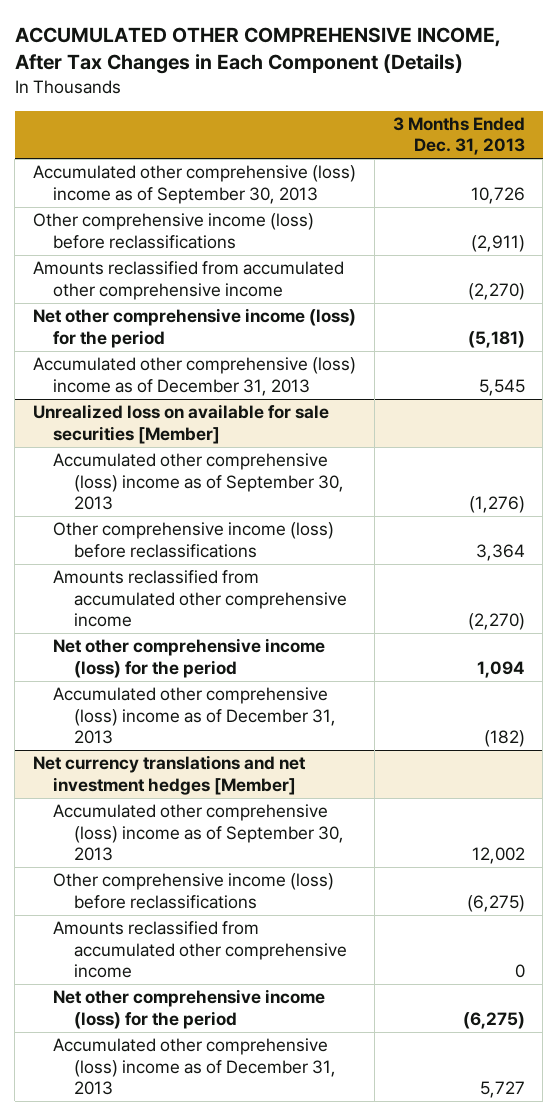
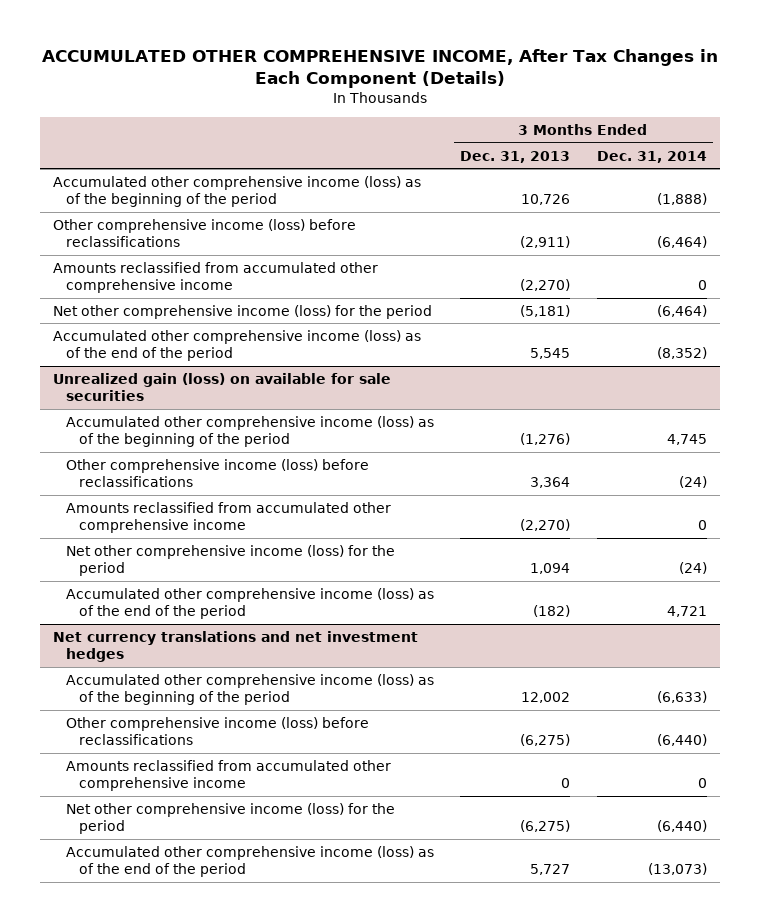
- | 3 Months Ended Dec. 31, 2013
+ | 3 Months Ended Dec. 31, 2013 | 3 Months Ended Dec. 31, 2014
- Accumulated other comprehensive (loss) income as of September 30, 2013 | 10,726
+ Accumulated other comprehensive income (loss) as of the beginning of the period | 10,726 | (1,888)
- Accumulated other comprehensive (loss) income as of December 31, 2013 | 5,545
- Unrealized loss on available for sale securities [Member]
- Accumulated other comprehensive (loss) income as of September 30, 2013 | (1,276)
+ Accumulated other comprehensive income (loss) as of the end of the period | 5,545 | (8,352)
+ Unrealized gain (loss) on available for sale securities
+ Accumulated other comprehensive income (loss) as of the beginning of the period | (1,276) | 4,745
- Accumulated other comprehensive (loss) income as of December 31, 2013 | (182)
- Net currency translations and net investment hedges [Member]
- Accumulated other comprehensive (loss) income as of September 30, 2013 | 12,002
+ Accumulated other comprehensive income (loss) as of the end of the period | (182) | 4,721
+ Net currency translations and net investment hedges
+ Accumulated other comprehensive income (loss) as of the beginning of the period | 12,002 | (6,633)
- Accumulated other comprehensive (loss) income as of December 31, 2013 | 5,727
+ Accumulated other comprehensive income (loss) as of the end of the period | 5,727 | (13,073)

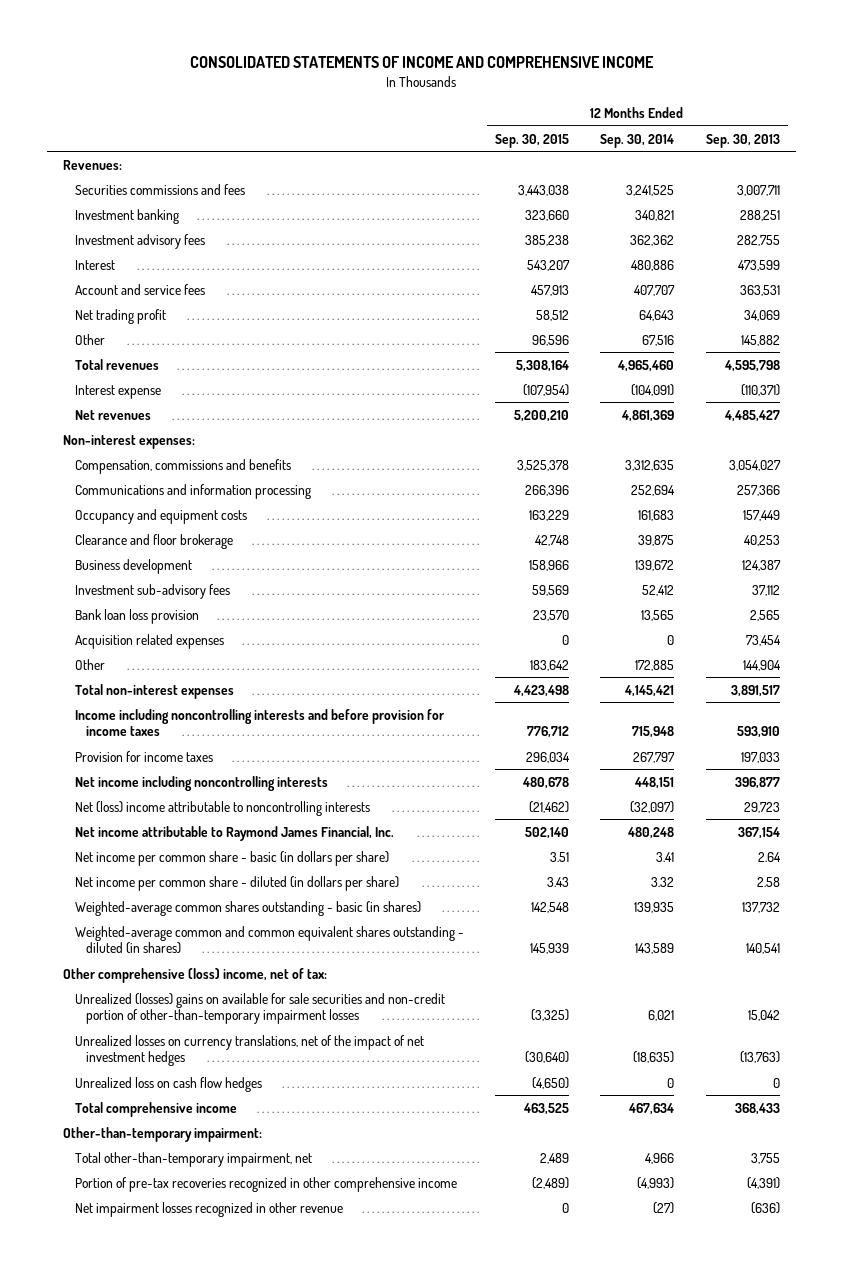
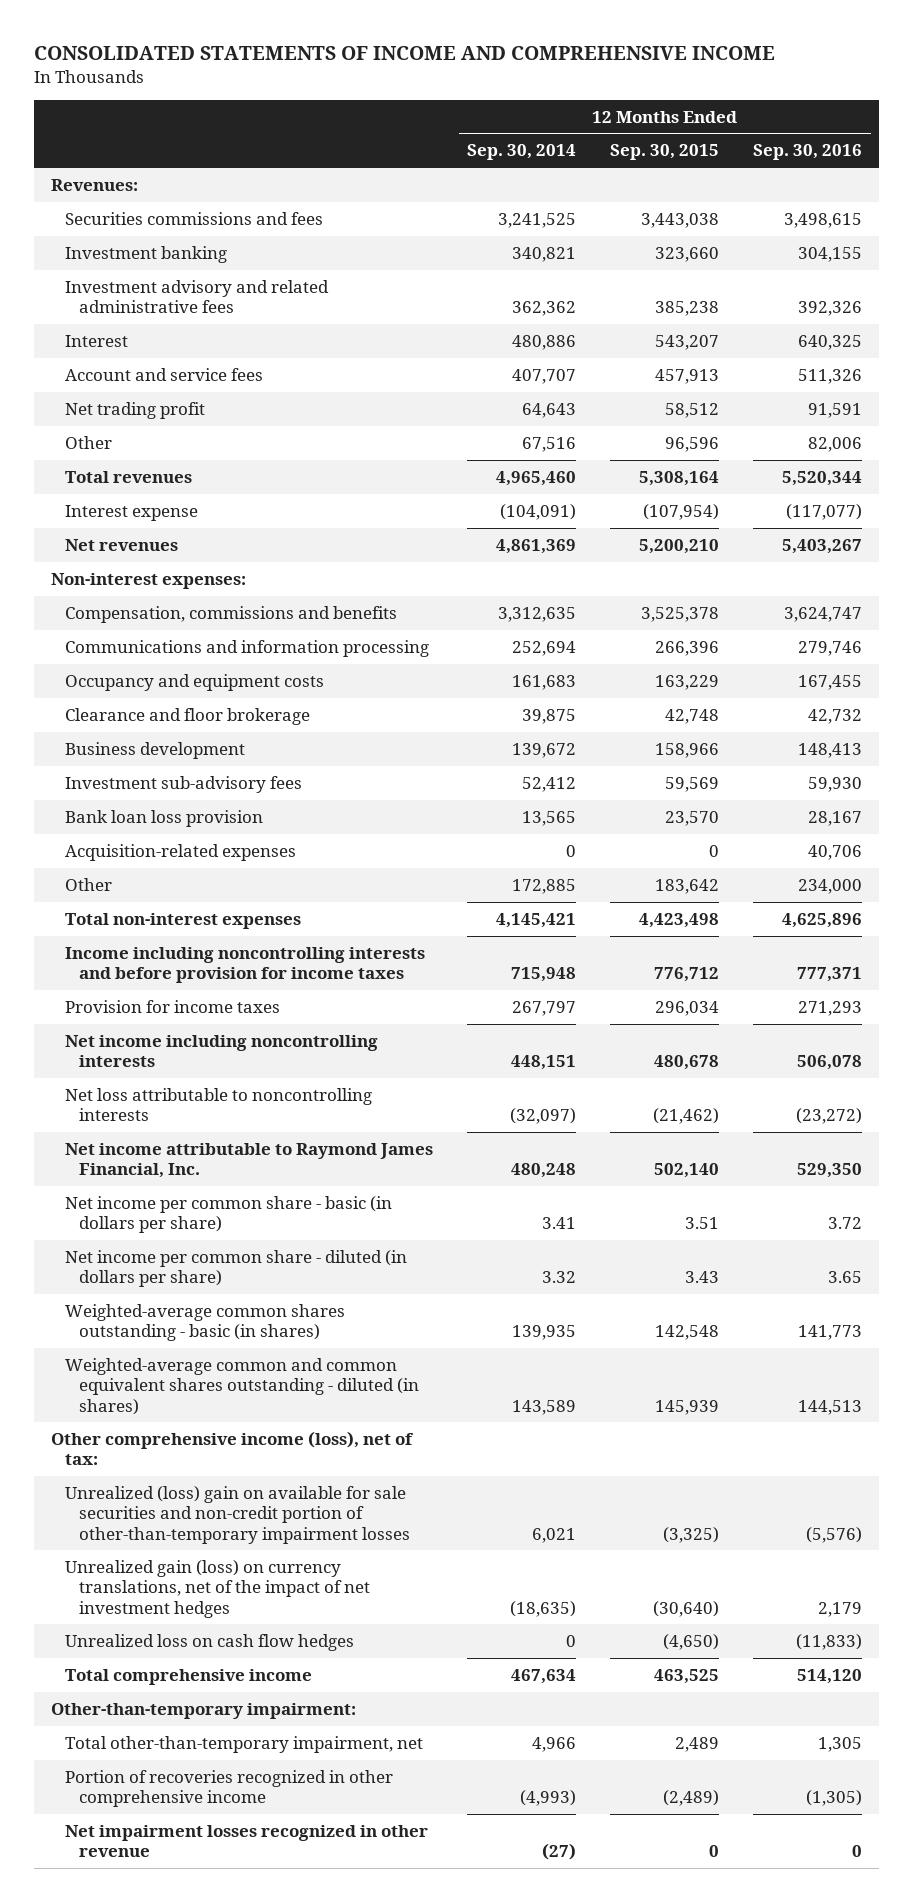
- | 12 Months Ended Sep. 30, 2015 | 12 Months Ended Sep. 30, 2014 | 12 Months Ended Sep. 30, 2013
+ | 12 Months Ended Sep. 30, 2014 | 12 Months Ended Sep. 30, 2015 | 12 Months Ended Sep. 30, 2016
- Investment advisory fees | 385,238 | 362,362 | 282,755
+ Investment advisory and related administrative fees | 362,362 | 385,238 | 392,326
- Acquisition related expenses | 0 | 0 | 73,454
+ Acquisition-related expenses | 0 | 0 | 40,706
- Net (loss) income attributable to noncontrolling interests | (21,462) | (32,097) | 29,723
+ Net loss attributable to noncontrolling interests | (32,097) | (21,462) | (23,272)
- Other comprehensive (loss) income, net of tax:
- Unrealized (losses) gains on available for sale securities and non-credit portion of other-than-temporary impairment losses | (3,325) | 6,021 | 15,042
- Unrealized losses on currency translations, net of the impact of net investment hedges | (30,640) | (18,635) | (13,763)
+ Other comprehensive income (loss), net of tax:
+ Unrealized (loss) gain on available for sale securities and non-credit portion of other-than-temporary impairment losses | 6,021 | (3,325) | (5,576)
+ Unrealized gain (loss) on currency translations, net of the impact of net investment hedges | (18,635) | (30,640) | 2,179
- Portion of pre-tax recoveries recognized in other comprehensive income | (2,489) | (4,993) | (4,391)
+ Portion of recoveries recognized in other comprehensive income | (4,993) | (2,489) | (1,305)

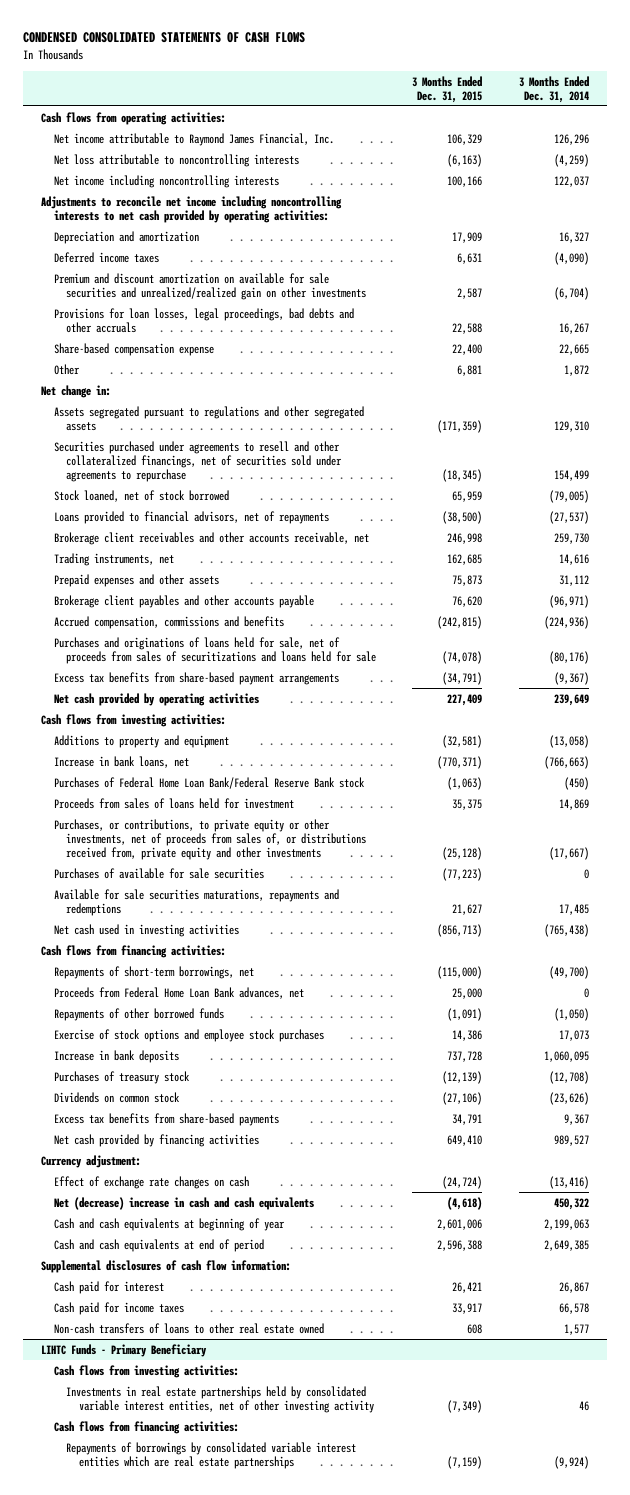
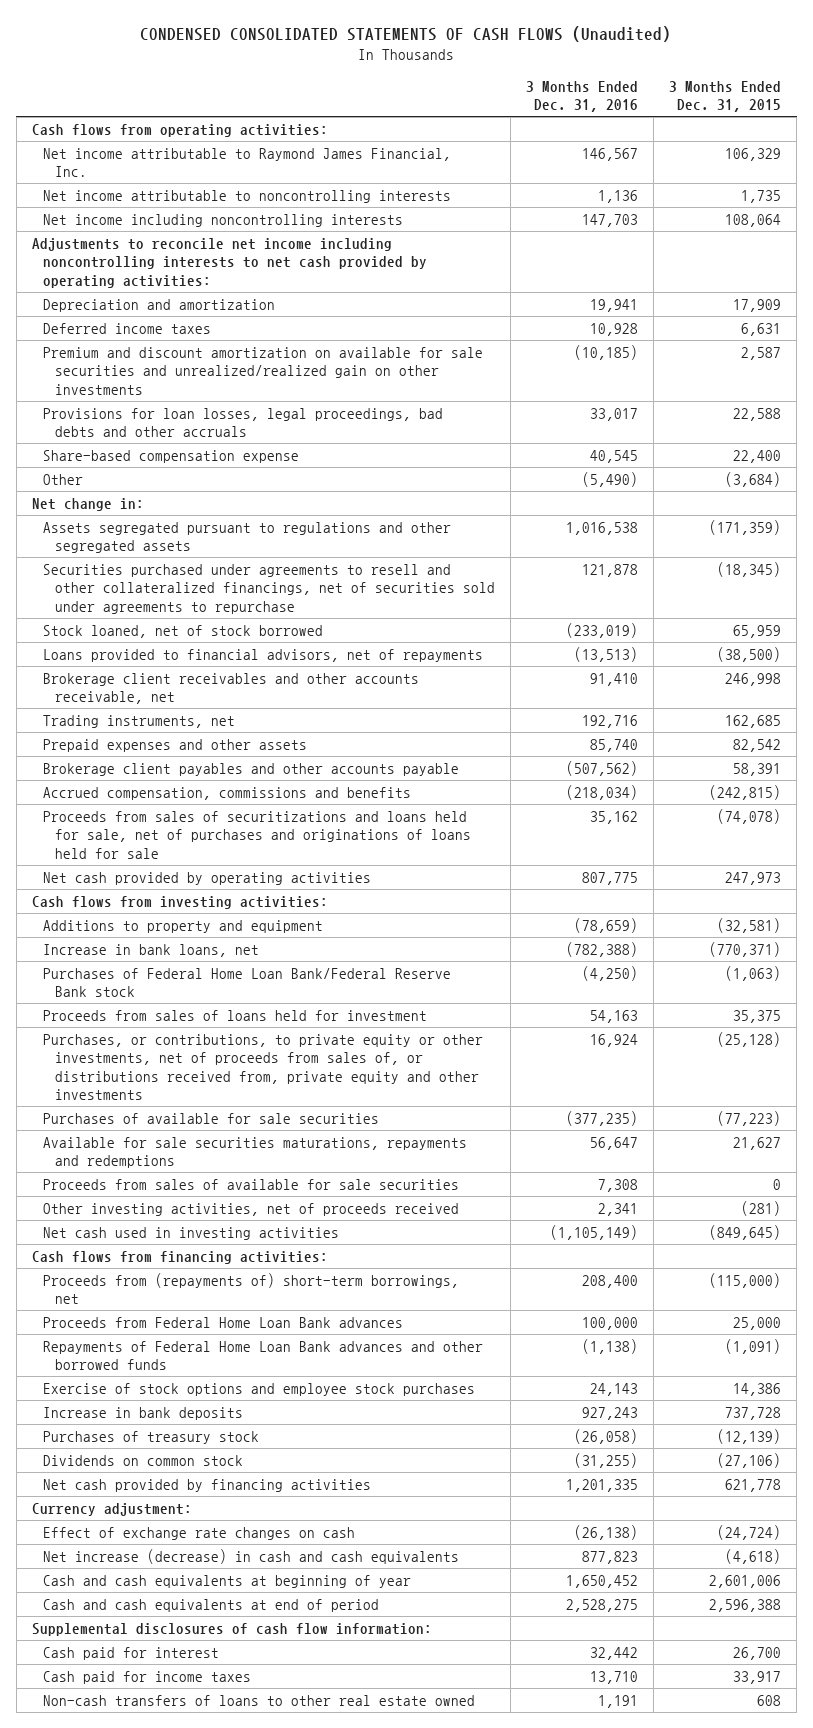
- CONDENSED CONSOLIDATED STATEMENTS OF CASH FLOWS
+ CONDENSED CONSOLIDATED STATEMENTS OF CASH FLOWS (Unaudited)
- | 3 Months Ended Dec. 31, 2015 | 3 Months Ended Dec. 31, 2014
+ | 3 Months Ended Dec. 31, 2016 | 3 Months Ended Dec. 31, 2015
- Net loss attributable to noncontrolling interests | (6,163) | (4,259)
- Net income including noncontrolling interests | 100,166 | 122,037
+ Net income attributable to noncontrolling interests | 1,136 | 1,735
+ Net income including noncontrolling interests | 147,703 | 108,064
- Other | 6,881 | 1,872
+ Other | (5,490) | (3,684)
- Prepaid expenses and other assets | 75,873 | 31,112
- Brokerage client payables and other accounts payable | 76,620 | (96,971)
+ Prepaid expenses and other assets | 85,740 | 82,542
+ Brokerage client payables and other accounts payable | (507,562) | 58,391
- Purchases and originations of loans held for sale, net of proceeds from sales of securitizations and loans held for sale | (74,078) | (80,176)
- Excess tax benefits from share-based payment arrangements | (34,791) | (9,367)
- Net cash provided by operating activities | 227,409 | 239,649
+ Proceeds from sales of securitizations and loans held for sale, net of purchases and originations of loans held for sale | 35,162 | (74,078)
+ Net cash provided by operating activities | 807,775 | 247,973
- Net cash used in investing activities | (856,713) | (765,438)
+ Proceeds from sales of available for sale securities | 7,308 | 0
+ Other investing activities, net of proceeds received | 2,341 | (281)
+ Net cash used in investing activities | (1,105,149) | (849,645)
- Repayments of short-term borrowings, net | (115,000) | (49,700)
- Proceeds from Federal Home Loan Bank advances, net | 25,000 | 0
- Repayments of other borrowed funds | (1,091) | (1,050)
+ Proceeds from (repayments of) short-term borrowings, net | 208,400 | (115,000)
+ Proceeds from Federal Home Loan Bank advances | 100,000 | 25,000
+ Repayments of Federal Home Loan Bank advances and other borrowed funds | (1,138) | (1,091)
- Excess tax benefits from share-based payments | 34,791 | 9,367
- Net cash provided by financing activities | 649,410 | 989,527
+ Net cash provided by financing activities | 1,201,335 | 621,778
- Net (decrease) increase in cash and cash equivalents | (4,618) | 450,322
+ Net increase (decrease) in cash and cash equivalents | 877,823 | (4,618)
- Cash paid for interest | 26,421 | 26,867
+ Cash paid for interest | 32,442 | 26,700
- LIHTC Funds - Primary Beneficiary
- Cash flows from investing activities:
- Investments in real estate partnerships held by consolidated variable interest entities, net of other investing activity | (7,349) | 46
- Cash flows from financing activities:
- Repayments of borrowings by consolidated variable interest entities which are real estate partnerships | (7,159) | (9,924)

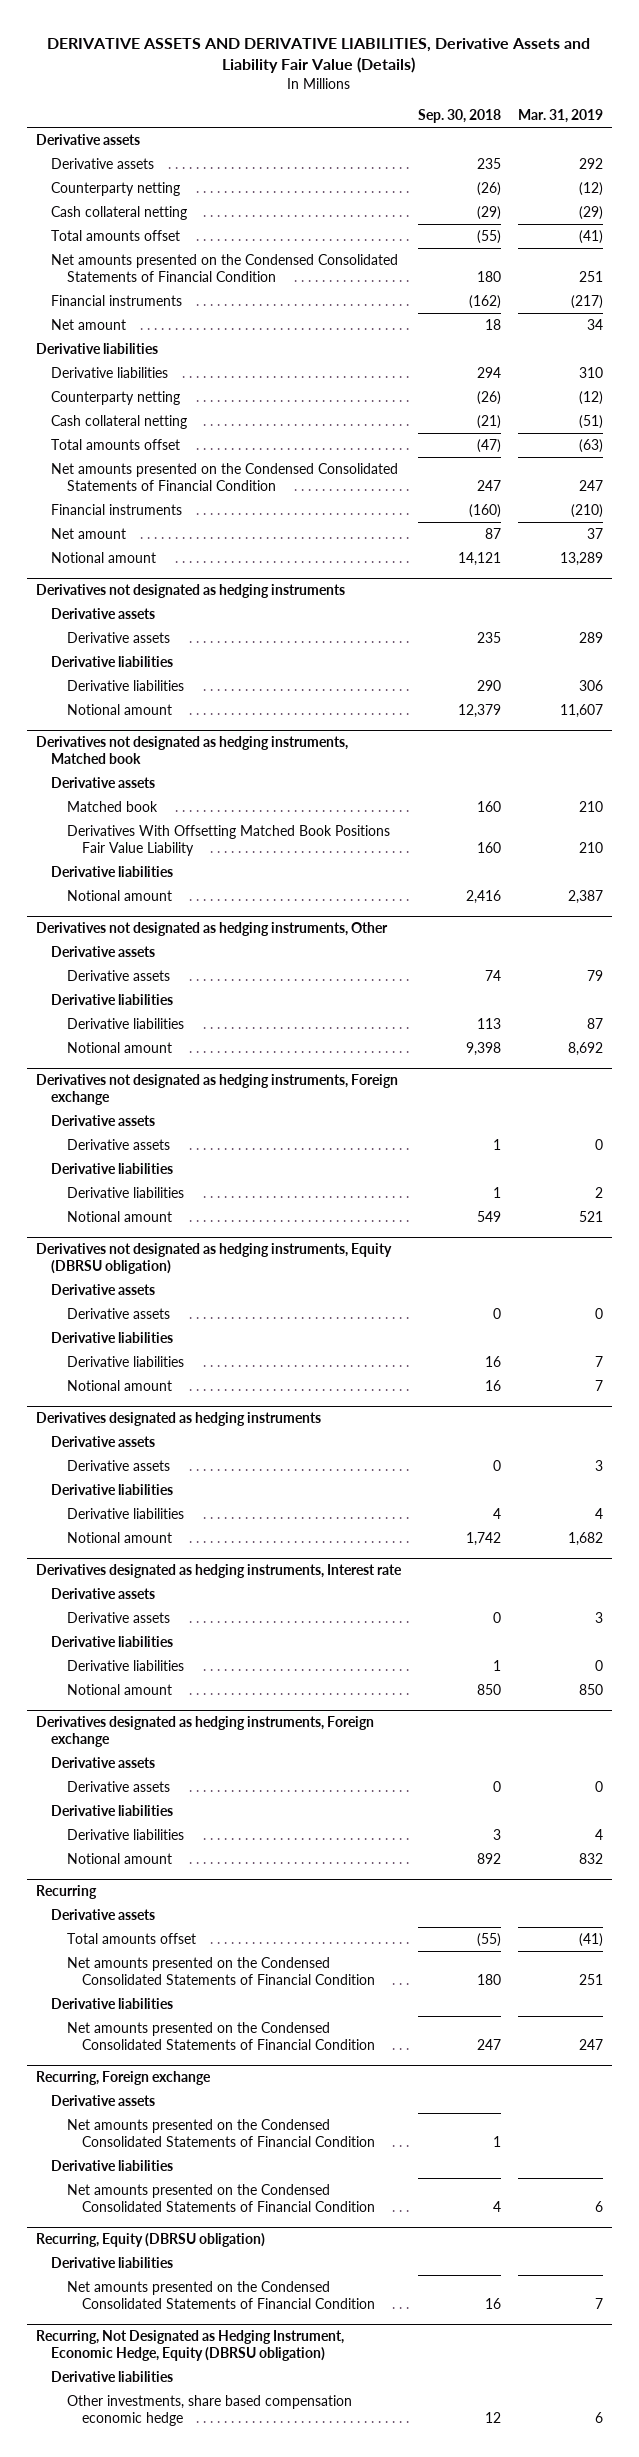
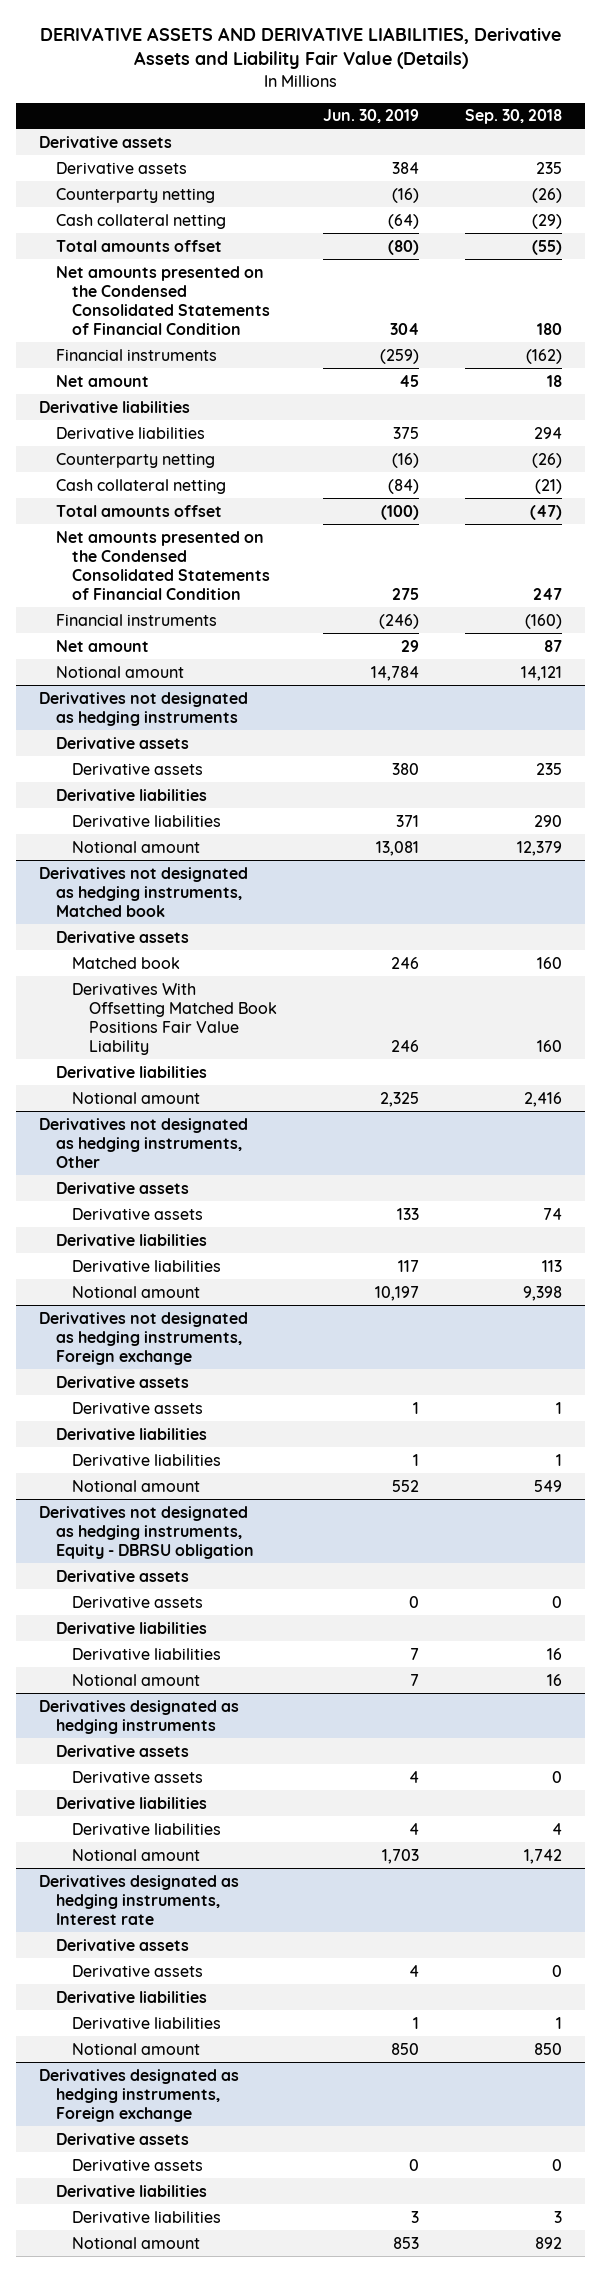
- | Sep. 30, 2018 | Mar. 31, 2019
+ | Jun. 30, 2019 | Sep. 30, 2018
- Derivatives not designated as hedging instruments, Equity (DBRSU obligation)
+ Derivatives not designated as hedging instruments, Equity - DBRSU obligation
- Recurring
- Derivative assets
- Total amounts offset | (55) | (41)
- Net amounts presented on the Condensed Consolidated Statements of Financial Condition | 180 | 251
- Derivative liabilities
- Net amounts presented on the Condensed Consolidated Statements of Financial Condition | 247 | 247
- Recurring, Foreign exchange
- Derivative assets
- Net amounts presented on the Condensed Consolidated Statements of Financial Condition | 1 |
- Derivative liabilities
- Net amounts presented on the Condensed Consolidated Statements of Financial Condition | 4 | 6
- Recurring, Equity (DBRSU obligation)
- Derivative liabilities
- Net amounts presented on the Condensed Consolidated Statements of Financial Condition | 16 | 7
- Recurring, Not Designated as Hedging Instrument, Economic Hedge, Equity (DBRSU obligation)
- Derivative liabilities
- Other investments, share based compensation economic hedge | 12 | 6

